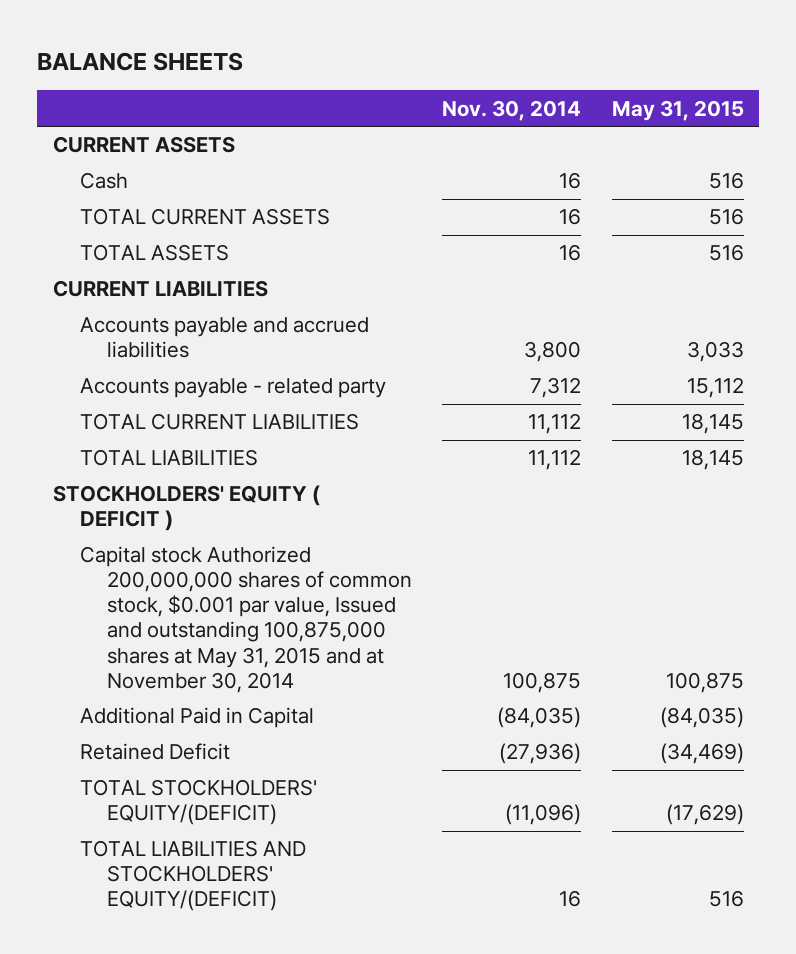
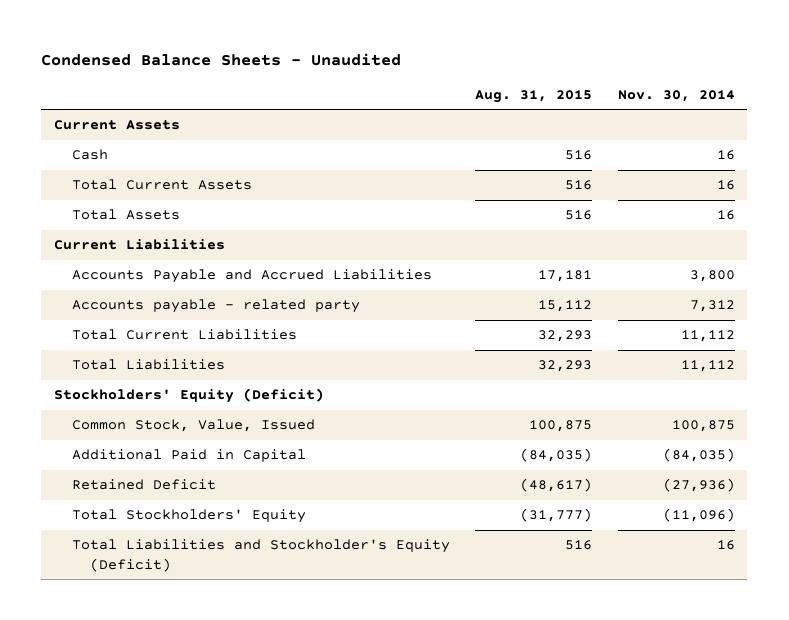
- BALANCE SHEETS
+ Condensed Balance Sheets - Unaudited
- | Nov. 30, 2014 | May 31, 2015
+ | Aug. 31, 2015 | Nov. 30, 2014
- CURRENT ASSETS
+ Current Assets
- TOTAL CURRENT ASSETS | 16 | 516
- TOTAL ASSETS | 16 | 516
- CURRENT LIABILITIES
- Accounts payable and accrued liabilities | 3,800 | 3,033
+ Total Current Assets | 516 | 16
+ Total Assets | 516 | 16
+ Current Liabilities
+ Accounts Payable and Accrued Liabilities | 17,181 | 3,800
- TOTAL CURRENT LIABILITIES | 11,112 | 18,145
- TOTAL LIABILITIES | 11,112 | 18,145
- STOCKHOLDERS' EQUITY ( DEFICIT )
- Capital stock Authorized 200,000,000 shares of common stock, $0.001 par value, Issued and outstanding 100,875,000 shares at May 31, 2015 and at November 30, 2014 | 100,875 | 100,875
+ Total Current Liabilities | 32,293 | 11,112
+ Total Liabilities | 32,293 | 11,112
+ Stockholders' Equity (Deficit)
+ Common Stock, Value, Issued | 100,875 | 100,875
- TOTAL STOCKHOLDERS' EQUITY/(DEFICIT) | (11,096) | (17,629)
- TOTAL LIABILITIES AND STOCKHOLDERS' EQUITY/(DEFICIT) | 16 | 516
+ Total Stockholders' Equity | (31,777) | (11,096)
+ Total Liabilities and Stockholder's Equity (Deficit) | 516 | 16

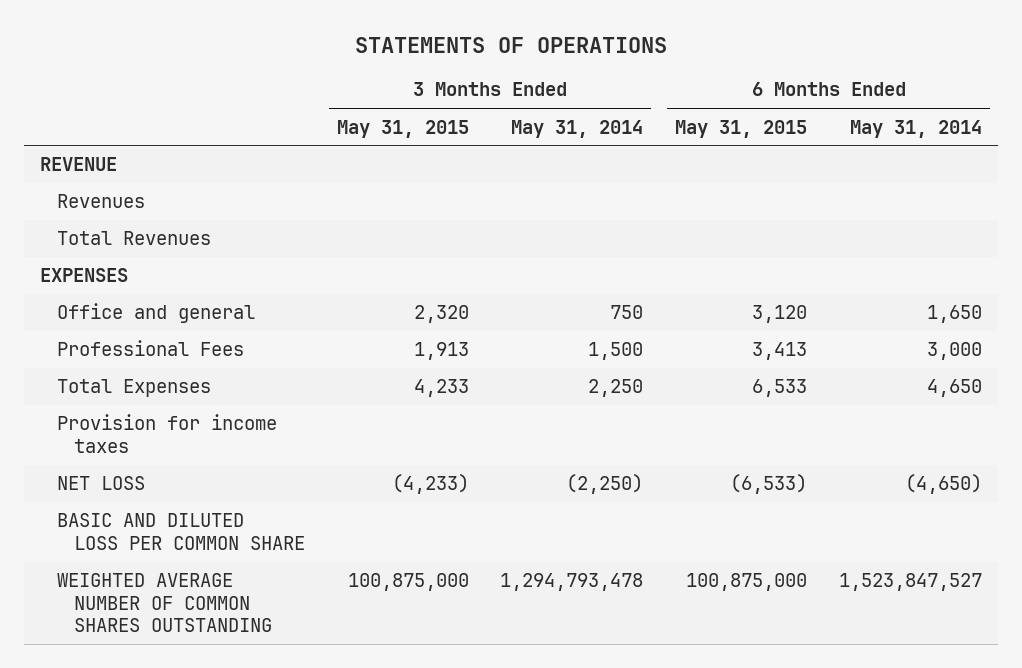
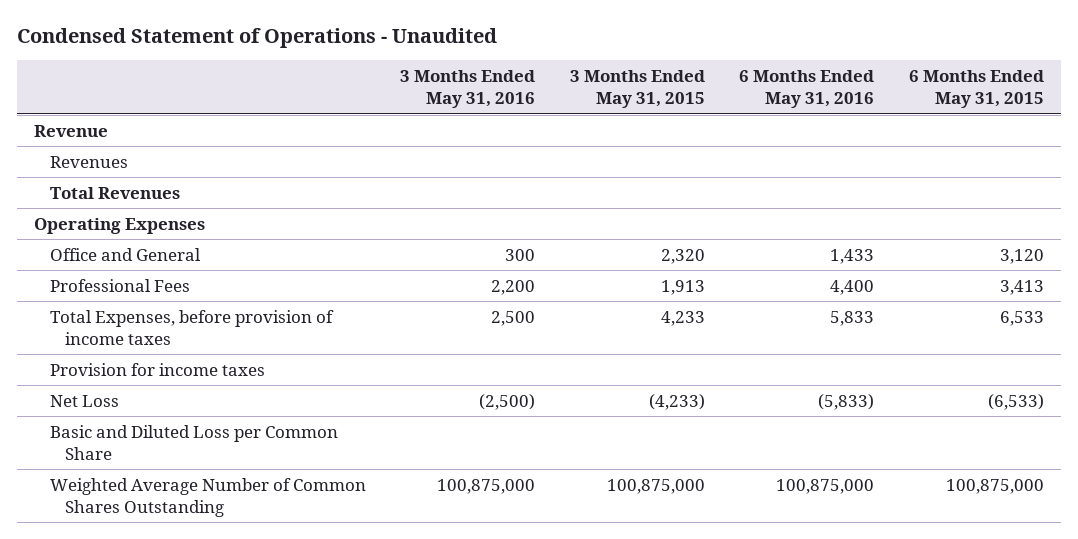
- STATEMENTS OF OPERATIONS
+ Condensed Statement of Operations - Unaudited
- | 3 Months Ended May 31, 2015 | 3 Months Ended May 31, 2014 | 6 Months Ended May 31, 2015 | 6 Months Ended May 31, 2014
+ | 3 Months Ended May 31, 2016 | 3 Months Ended May 31, 2015 | 6 Months Ended May 31, 2016 | 6 Months Ended May 31, 2015
- REVENUE
+ Revenue
- EXPENSES
- Office and general | 2,320 | 750 | 3,120 | 1,650
+ Operating Expenses
+ Office and General | 300 | 2,320 | 1,433 | 3,120
- Total Expenses | 4,233 | 2,250 | 6,533 | 4,650
+ Total Expenses, before provision of income taxes | 2,500 | 4,233 | 5,833 | 6,533
- NET LOSS | (4,233) | (2,250) | (6,533) | (4,650)
- BASIC AND DILUTED LOSS PER COMMON SHARE
- WEIGHTED AVERAGE NUMBER OF COMMON SHARES OUTSTANDING | 100,875,000 | 1,294,793,478 | 100,875,000 | 1,523,847,527
+ Net Loss | (2,500) | (4,233) | (5,833) | (6,533)
+ Basic and Diluted Loss per Common Share
+ Weighted Average Number of Common Shares Outstanding | 100,875,000 | 100,875,000 | 100,875,000 | 100,875,000

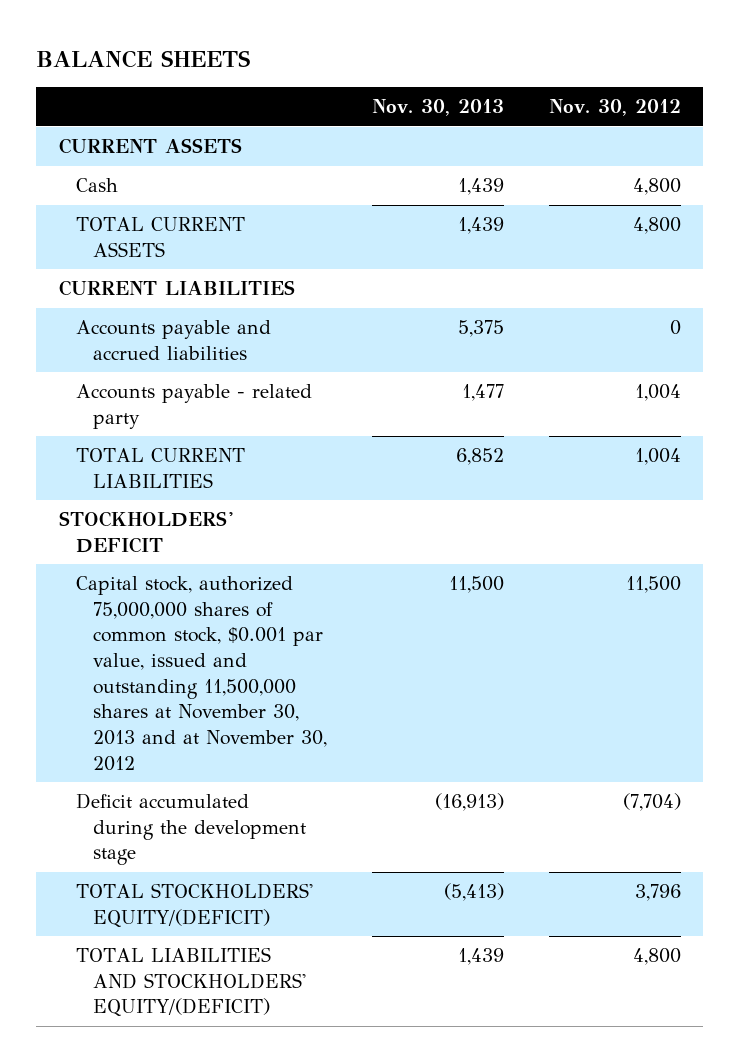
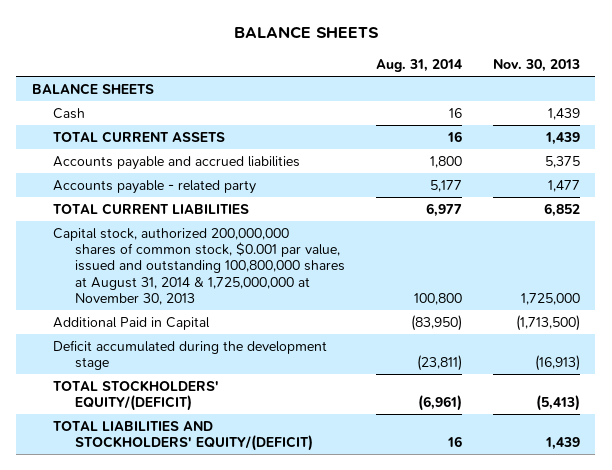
- | Nov. 30, 2013 | Nov. 30, 2012
+ | Aug. 31, 2014 | Nov. 30, 2013
- CURRENT ASSETS
+ BALANCE SHEETS
- CURRENT LIABILITIES
- STOCKHOLDERS' DEFICIT
- Capital stock, authorized 75,000,000 shares of common stock, $0.001 par value, issued and outstanding 11,500,000 shares at November 30, 2013 and at November 30, 2012 | 11,500 | 11,500
+ Capital stock, authorized 200,000,000 shares of common stock, $0.001 par value, issued and outstanding 100,800,000 shares at August 31, 2014 & 1,725,000,000 at November 30, 2013 | 100,800 | 1,725,000
+ Additional Paid in Capital | (83,950) | (1,713,500)

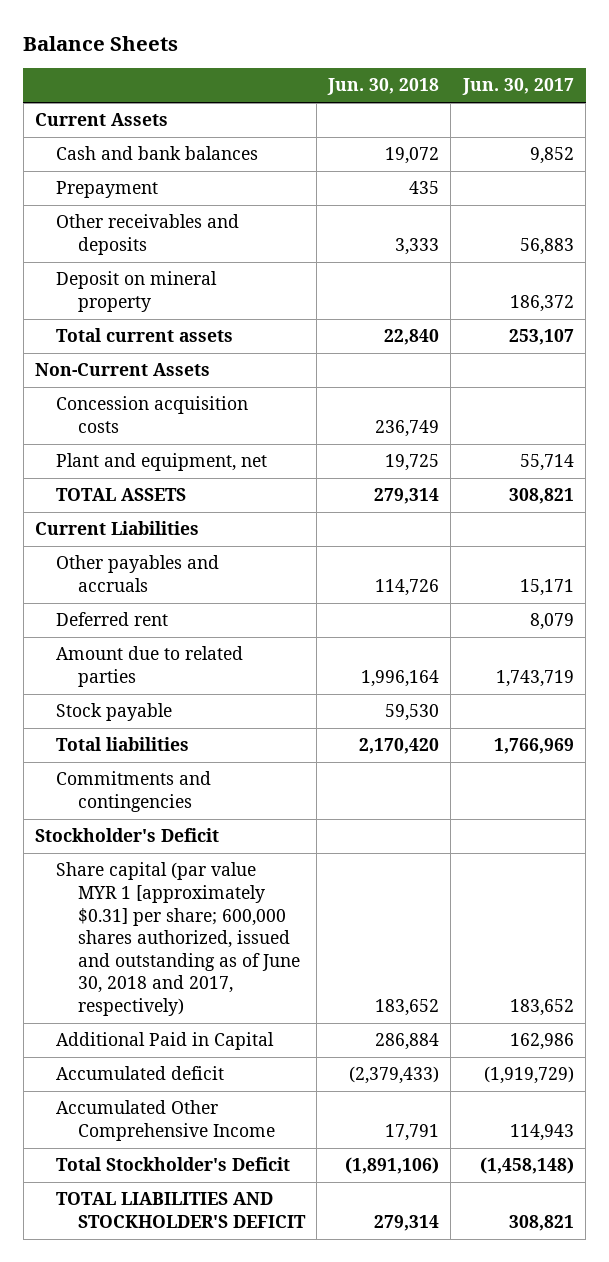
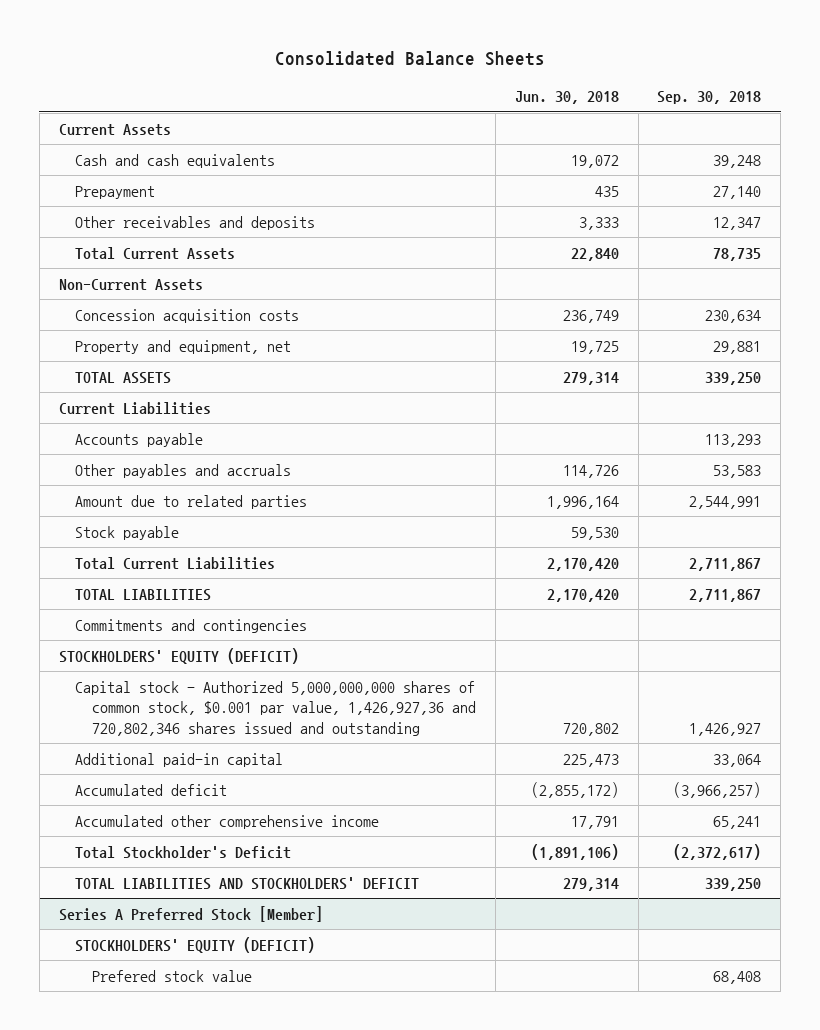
- Balance Sheets
+ Consolidated Balance Sheets
- | Jun. 30, 2018 | Jun. 30, 2017
+ | Jun. 30, 2018 | Sep. 30, 2018
- Cash and bank balances | 19,072 | 9,852
+ Cash and cash equivalents | 19,072 | 39,248
- Deposit on mineral property | | 186,372
- Total current assets | 22,840 | 253,107
+ Total Current Assets | 22,840 | 78,735
- Plant and equipment, net | 19,725 | 55,714
+ Property and equipment, net | 19,725 | 29,881
+ Accounts payable | | 113,293
- Deferred rent | | 8,079
- Total liabilities | 2,170,420 | 1,766,969
+ Total Current Liabilities | 2,170,420 | 2,711,867
+ TOTAL LIABILITIES | 2,170,420 | 2,711,867
- Stockholder's Deficit
- Share capital (par value MYR 1 [approximately $0.31] per share; 600,000 shares authorized, issued and outstanding as of June 30, 2018 and 2017, respectively) | 183,652 | 183,652
- Additional Paid in Capital | 286,884 | 162,986
- Accumulated deficit | (2,379,433) | (1,919,729)
- Accumulated Other Comprehensive Income | 17,791 | 114,943
+ STOCKHOLDERS' EQUITY (DEFICIT)
+ Capital stock - Authorized 5,000,000,000 shares of common stock, $0.001 par value, 1,426,927,36 and 720,802,346 shares issued and outstanding | 720,802 | 1,426,927
+ Additional paid-in capital | 225,473 | 33,064
+ Accumulated deficit | (2,855,172) | (3,966,257)
+ Accumulated other comprehensive income | 17,791 | 65,241
- TOTAL LIABILITIES AND STOCKHOLDER'S DEFICIT | 279,314 | 308,821
+ TOTAL LIABILITIES AND STOCKHOLDERS' DEFICIT | 279,314 | 339,250
+ Series A Preferred Stock [Member]
+ STOCKHOLDERS' EQUITY (DEFICIT)
+ Prefered stock value | | 68,408

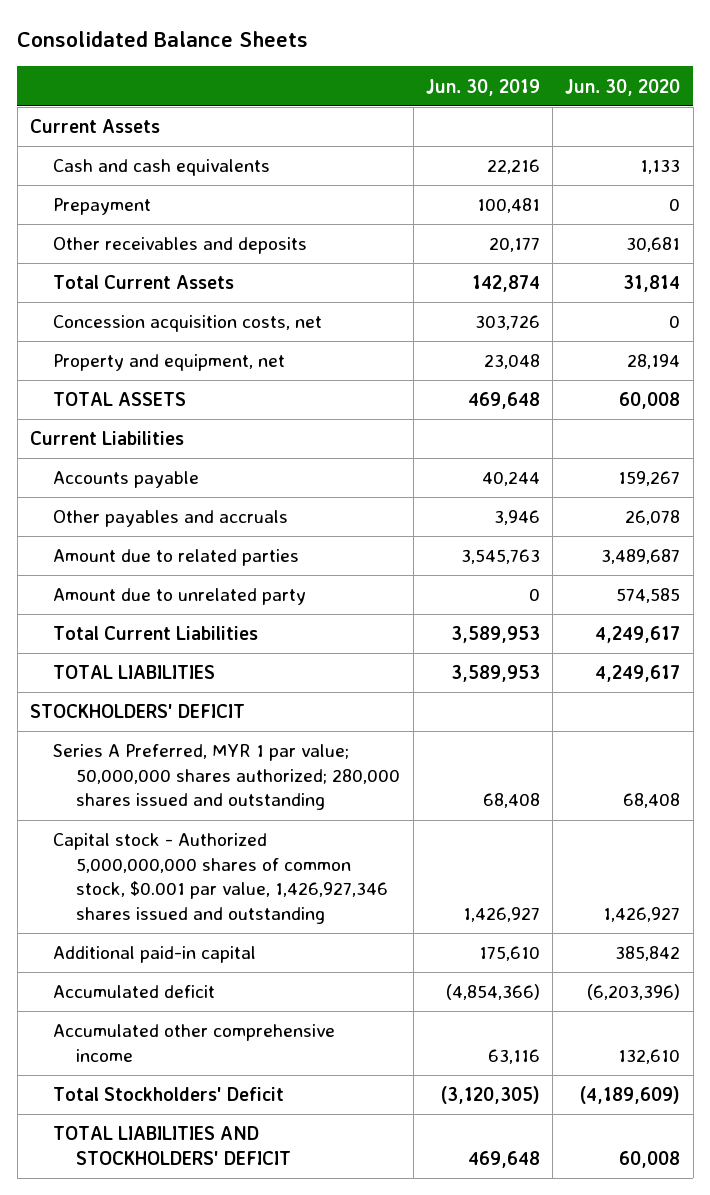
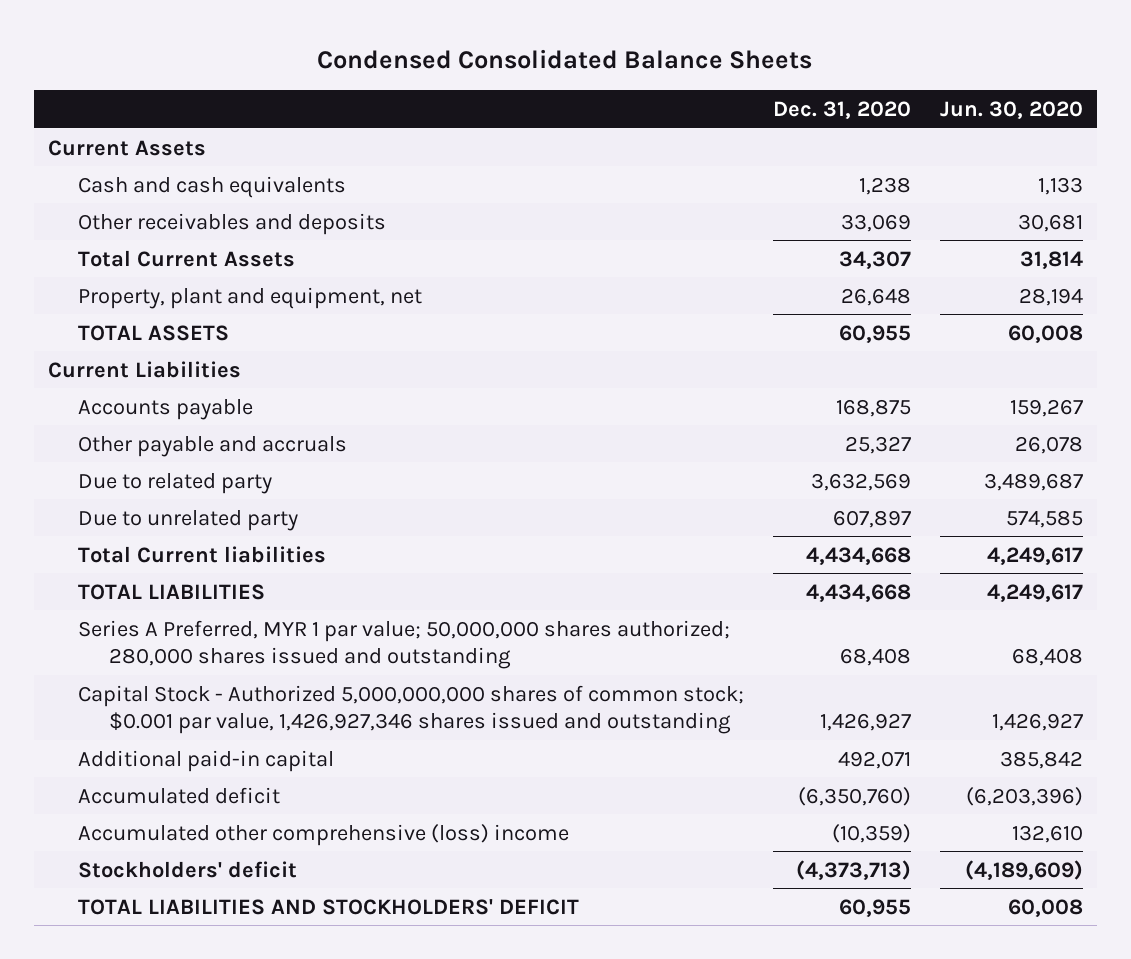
- Consolidated Balance Sheets
+ Condensed Consolidated Balance Sheets
- | Jun. 30, 2019 | Jun. 30, 2020
+ | Dec. 31, 2020 | Jun. 30, 2020
- Prepayment | 100,481 | 0
- Concession acquisition costs, net | 303,726 | 0
- Property and equipment, net | 23,048 | 28,194
+ Property, plant and equipment, net | 26,648 | 28,194
- Other payables and accruals | 3,946 | 26,078
- Amount due to related parties | 3,545,763 | 3,489,687
- Amount due to unrelated party | 0 | 574,585
- Total Current Liabilities | 3,589,953 | 4,249,617
+ Other payable and accruals | 25,327 | 26,078
+ Due to related party | 3,632,569 | 3,489,687
+ Due to unrelated party | 607,897 | 574,585
+ Total Current liabilities | 4,434,668 | 4,249,617
- STOCKHOLDERS' DEFICIT
- Capital stock - Authorized 5,000,000,000 shares of common stock, $0.001 par value, 1,426,927,346 shares issued and outstanding | 1,426,927 | 1,426,927
+ Capital Stock - Authorized 5,000,000,000 shares of common stock; $0.001 par value, 1,426,927,346 shares issued and outstanding | 1,426,927 | 1,426,927
- Accumulated other comprehensive income | 63,116 | 132,610
- Total Stockholders' Deficit | (3,120,305) | (4,189,609)
+ Accumulated other comprehensive (loss) income | (10,359) | 132,610
+ Stockholders' deficit | (4,373,713) | (4,189,609)

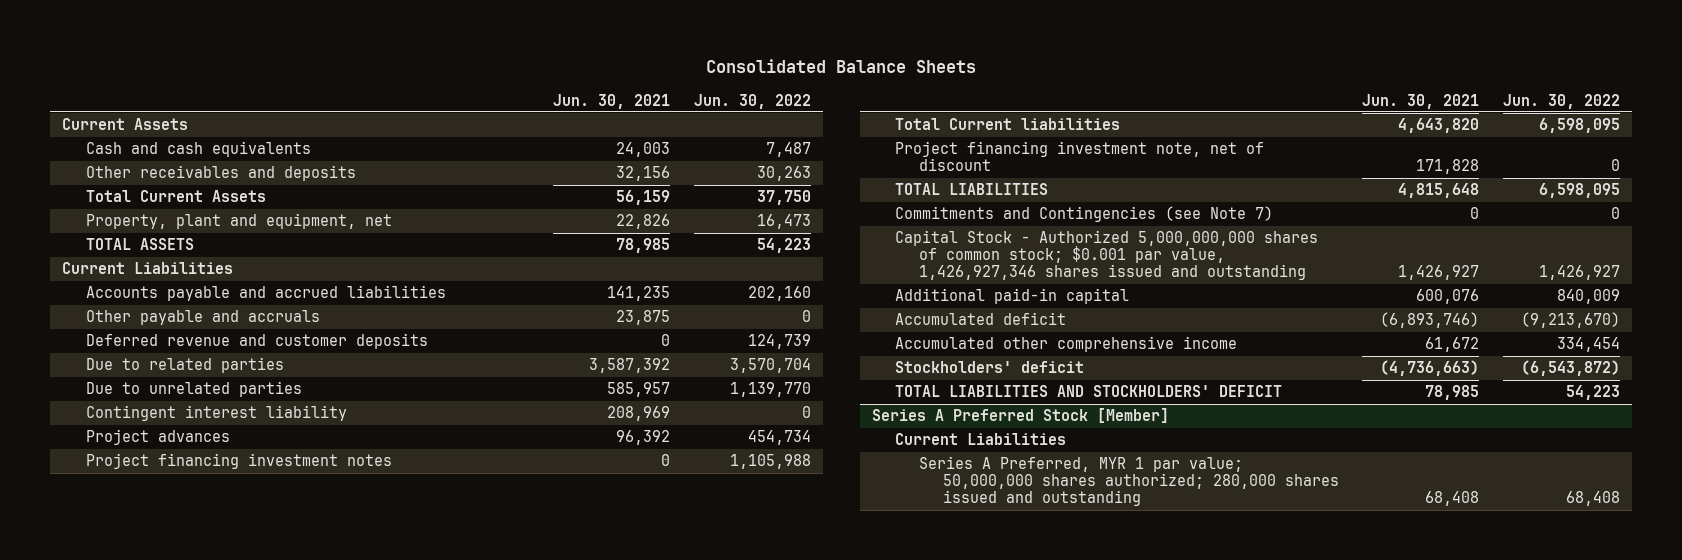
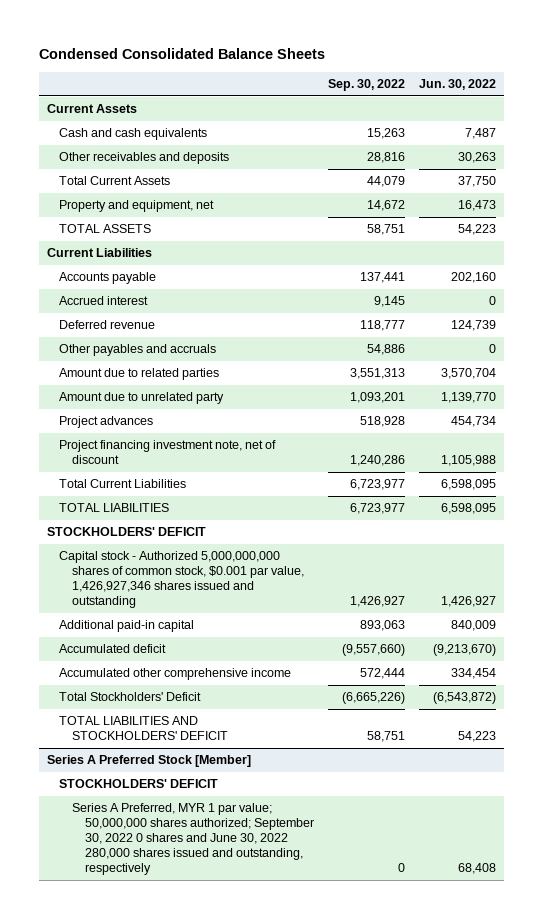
- Consolidated Balance Sheets
+ Condensed Consolidated Balance Sheets
- | Jun. 30, 2021 | Jun. 30, 2022
+ | Sep. 30, 2022 | Jun. 30, 2022
- Property, plant and equipment, net | 22,826 | 16,473
+ Property and equipment, net | 14,672 | 16,473
- Accounts payable and accrued liabilities | 141,235 | 202,160
- Other payable and accruals | 23,875 | 0
- Deferred revenue and customer deposits | 0 | 124,739
- Due to related parties | 3,587,392 | 3,570,704
- Due to unrelated parties | 585,957 | 1,139,770
- Contingent interest liability | 208,969 | 0
+ Accounts payable | 137,441 | 202,160
+ Accrued interest | 9,145 | 0
+ Deferred revenue | 118,777 | 124,739
+ Other payables and accruals | 54,886 | 0
+ Amount due to related parties | 3,551,313 | 3,570,704
+ Amount due to unrelated party | 1,093,201 | 1,139,770
- Project financing investment notes | 0 | 1,105,988
- Total Current liabilities | 4,643,820 | 6,598,095
- Project financing investment note, net of discount | 171,828 | 0
+ Project financing investment note, net of discount | 1,240,286 | 1,105,988
+ Total Current Liabilities | 6,723,977 | 6,598,095
- Commitments and Contingencies (see Note 7) | 0 | 0
- Capital Stock - Authorized 5,000,000,000 shares of common stock; $0.001 par value, 1,426,927,346 shares issued and outstanding | 1,426,927 | 1,426,927
+ STOCKHOLDERS' DEFICIT
+ Capital stock - Authorized 5,000,000,000 shares of common stock, $0.001 par value, 1,426,927,346 shares issued and outstanding | 1,426,927 | 1,426,927
- Stockholders' deficit | (4,736,663) | (6,543,872)
+ Total Stockholders' Deficit | (6,665,226) | (6,543,872)
@ Series A Preferred Stock [Member]
- Current Liabilities
- Series A Preferred, MYR 1 par value; 50,000,000 shares authorized; 280,000 shares issued and outstanding | 68,408 | 68,408
+ STOCKHOLDERS' DEFICIT
+ Series A Preferred, MYR 1 par value; 50,000,000 shares authorized; September 30, 2022 0 shares and June 30, 2022 280,000 shares issued and outstanding, respectively | 0 | 68,408

